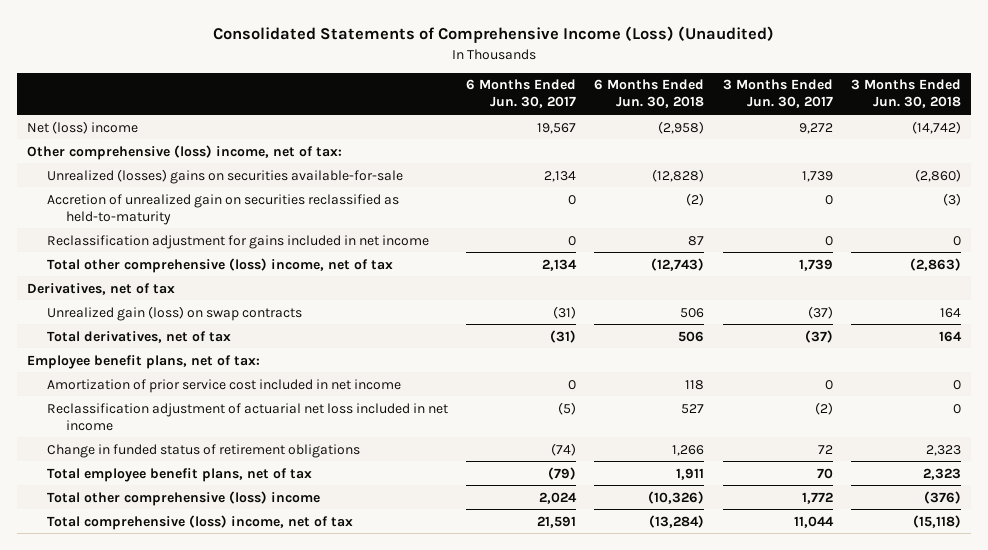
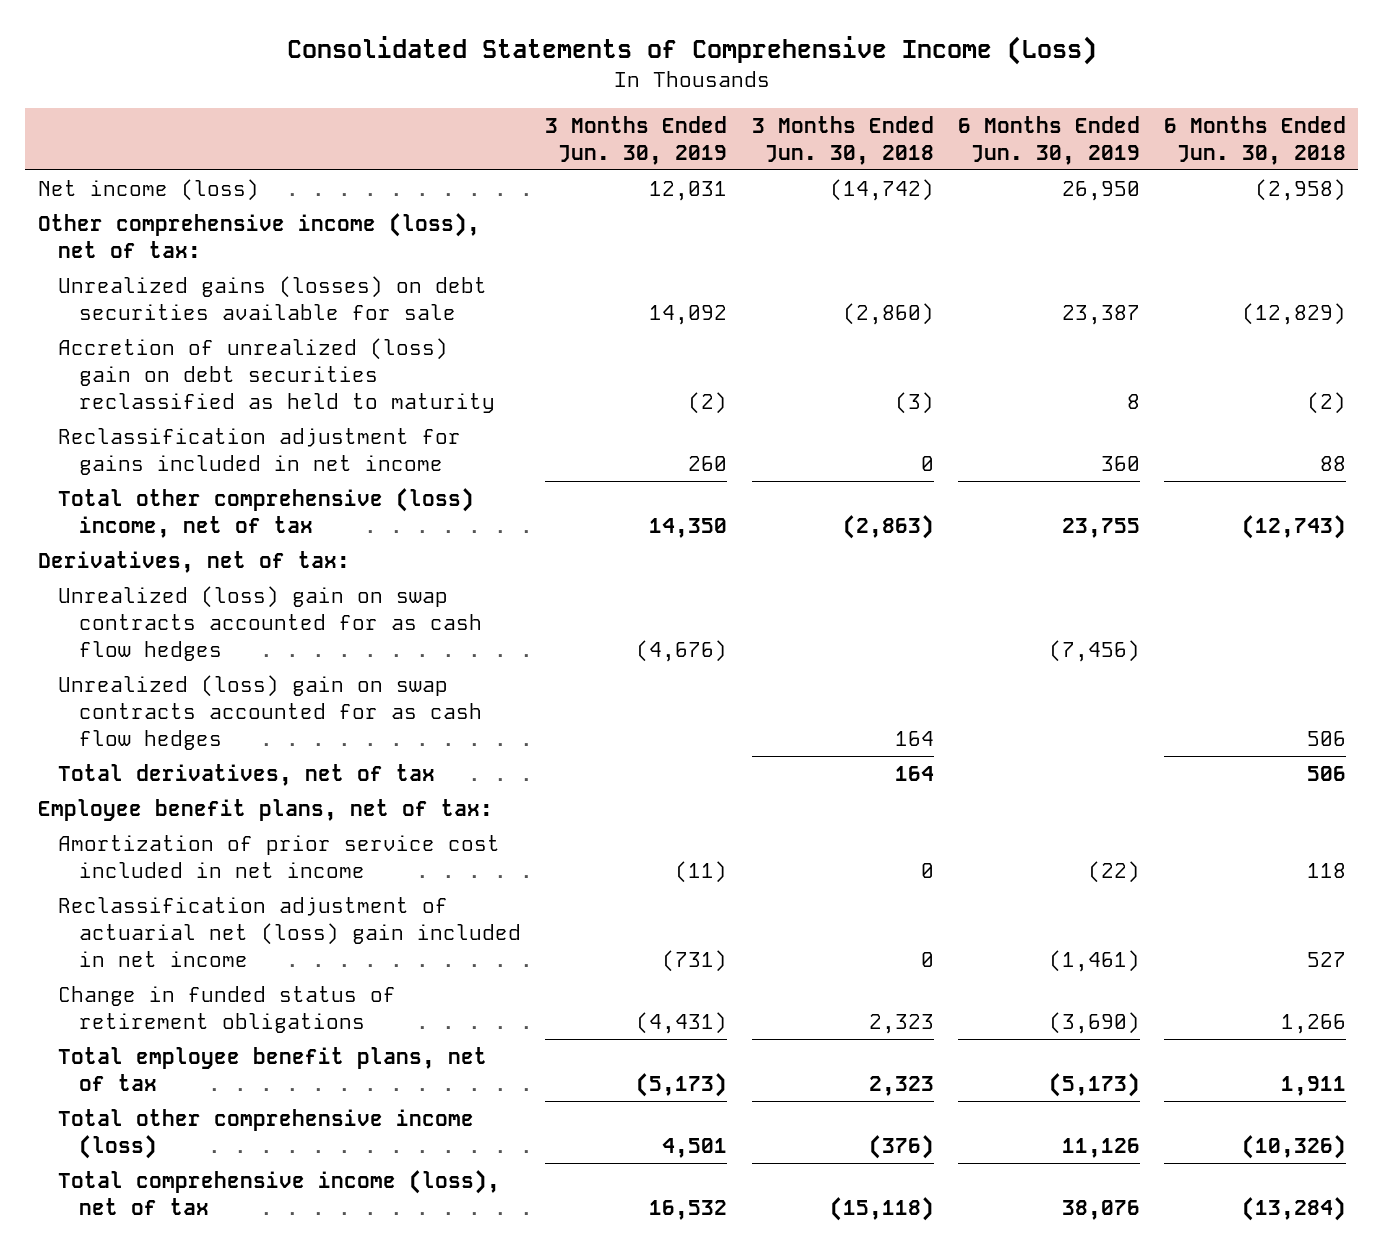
- Consolidated Statements of Comprehensive Income (Loss) (Unaudited)
+ Consolidated Statements of Comprehensive Income (Loss)
- | 6 Months Ended Jun. 30, 2017 | 6 Months Ended Jun. 30, 2018 | 3 Months Ended Jun. 30, 2017 | 3 Months Ended Jun. 30, 2018
+ | 3 Months Ended Jun. 30, 2019 | 3 Months Ended Jun. 30, 2018 | 6 Months Ended Jun. 30, 2019 | 6 Months Ended Jun. 30, 2018
- Net (loss) income | 19,567 | (2,958) | 9,272 | (14,742)
- Other comprehensive (loss) income, net of tax:
- Unrealized (losses) gains on securities available-for-sale | 2,134 | (12,828) | 1,739 | (2,860)
- Accretion of unrealized gain on securities reclassified as held-to-maturity | 0 | (2) | 0 | (3)
- Reclassification adjustment for gains included in net income | 0 | 87 | 0 | 0
+ Net income (loss) | 12,031 | (14,742) | 26,950 | (2,958)
+ Other comprehensive income (loss), net of tax:
+ Unrealized gains (losses) on debt securities available for sale | 14,092 | (2,860) | 23,387 | (12,829)
+ Accretion of unrealized (loss) gain on debt securities reclassified as held to maturity | (2) | (3) | 8 | (2)
+ Reclassification adjustment for gains included in net income | 260 | 0 | 360 | 88
- Derivatives, net of tax
- Unrealized gain (loss) on swap contracts | (31) | 506 | (37) | 164
+ Derivatives, net of tax:
+ Unrealized (loss) gain on swap contracts accounted for as cash flow hedges | (4,676) | | (7,456) |
+ Unrealized (loss) gain on swap contracts accounted for as cash flow hedges | | 164 | | 506
- Reclassification adjustment of actuarial net loss included in net income | (5) | 527 | (2) | 0
+ Reclassification adjustment of actuarial net (loss) gain included in net income | (731) | 0 | (1,461) | 527
- Total other comprehensive (loss) income | 2,024 | (10,326) | 1,772 | (376)
- Total comprehensive (loss) income, net of tax | 21,591 | (13,284) | 11,044 | (15,118)
+ Total other comprehensive income (loss) | 4,501 | (376) | 11,126 | (10,326)
+ Total comprehensive income (loss), net of tax | 16,532 | (15,118) | 38,076 | (13,284)

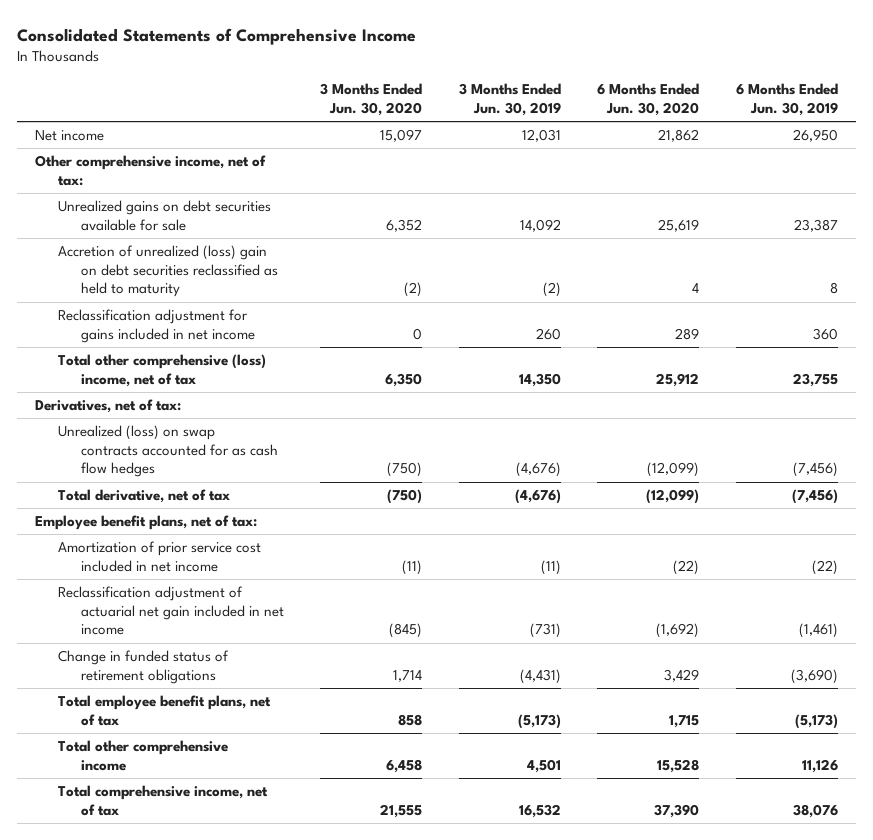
- Consolidated Statements of Comprehensive Income (Loss)
+ Consolidated Statements of Comprehensive Income
- | 3 Months Ended Jun. 30, 2019 | 3 Months Ended Jun. 30, 2018 | 6 Months Ended Jun. 30, 2019 | 6 Months Ended Jun. 30, 2018
+ | 3 Months Ended Jun. 30, 2020 | 3 Months Ended Jun. 30, 2019 | 6 Months Ended Jun. 30, 2020 | 6 Months Ended Jun. 30, 2019
- Net income (loss) | 12,031 | (14,742) | 26,950 | (2,958)
- Other comprehensive income (loss), net of tax:
- Unrealized gains (losses) on debt securities available for sale | 14,092 | (2,860) | 23,387 | (12,829)
+ Net income | 15,097 | 12,031 | 21,862 | 26,950
+ Other comprehensive income, net of tax:
+ Unrealized gains on debt securities available for sale | 6,352 | 14,092 | 25,619 | 23,387
- Unrealized (loss) gain on swap contracts accounted for as cash flow hedges | (4,676) | | (7,456) |
- Unrealized (loss) gain on swap contracts accounted for as cash flow hedges | | 164 | | 506
- Total derivatives, net of tax | | 164 | | 506
+ Unrealized (loss) on swap contracts accounted for as cash flow hedges | (750) | (4,676) | (12,099) | (7,456)
+ Total derivative, net of tax | (750) | (4,676) | (12,099) | (7,456)
- Reclassification adjustment of actuarial net (loss) gain included in net income | (731) | 0 | (1,461) | 527
+ Reclassification adjustment of actuarial net gain included in net income | (845) | (731) | (1,692) | (1,461)
- Total other comprehensive income (loss) | 4,501 | (376) | 11,126 | (10,326)
- Total comprehensive income (loss), net of tax | 16,532 | (15,118) | 38,076 | (13,284)
+ Total other comprehensive income | 6,458 | 4,501 | 15,528 | 11,126
+ Total comprehensive income, net of tax | 21,555 | 16,532 | 37,390 | 38,076

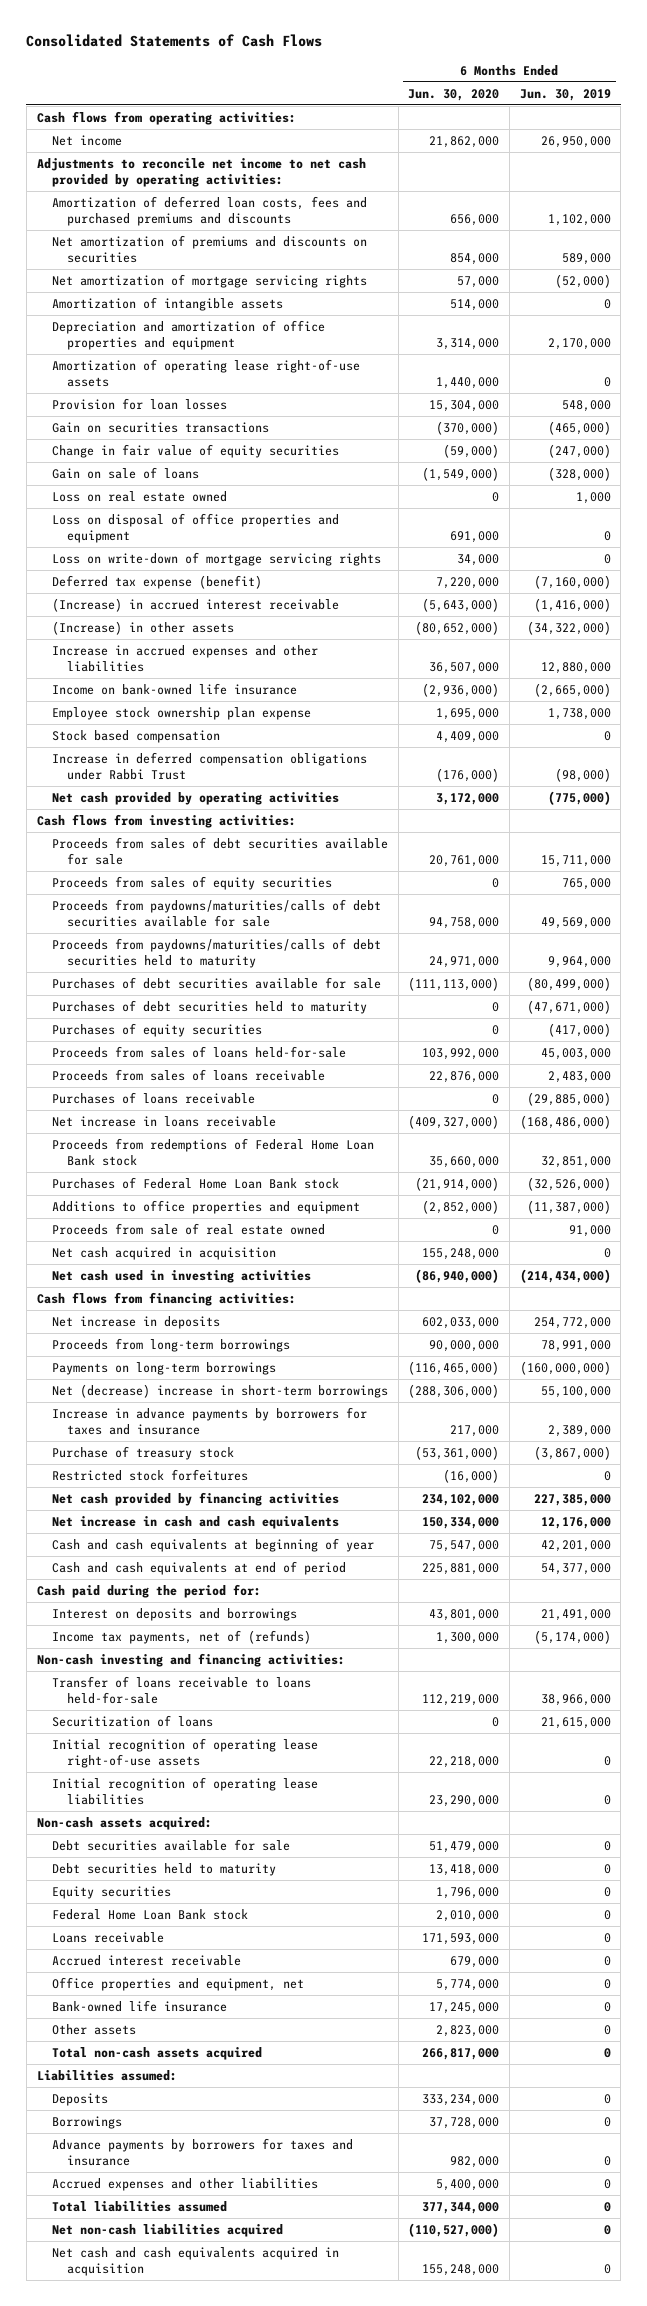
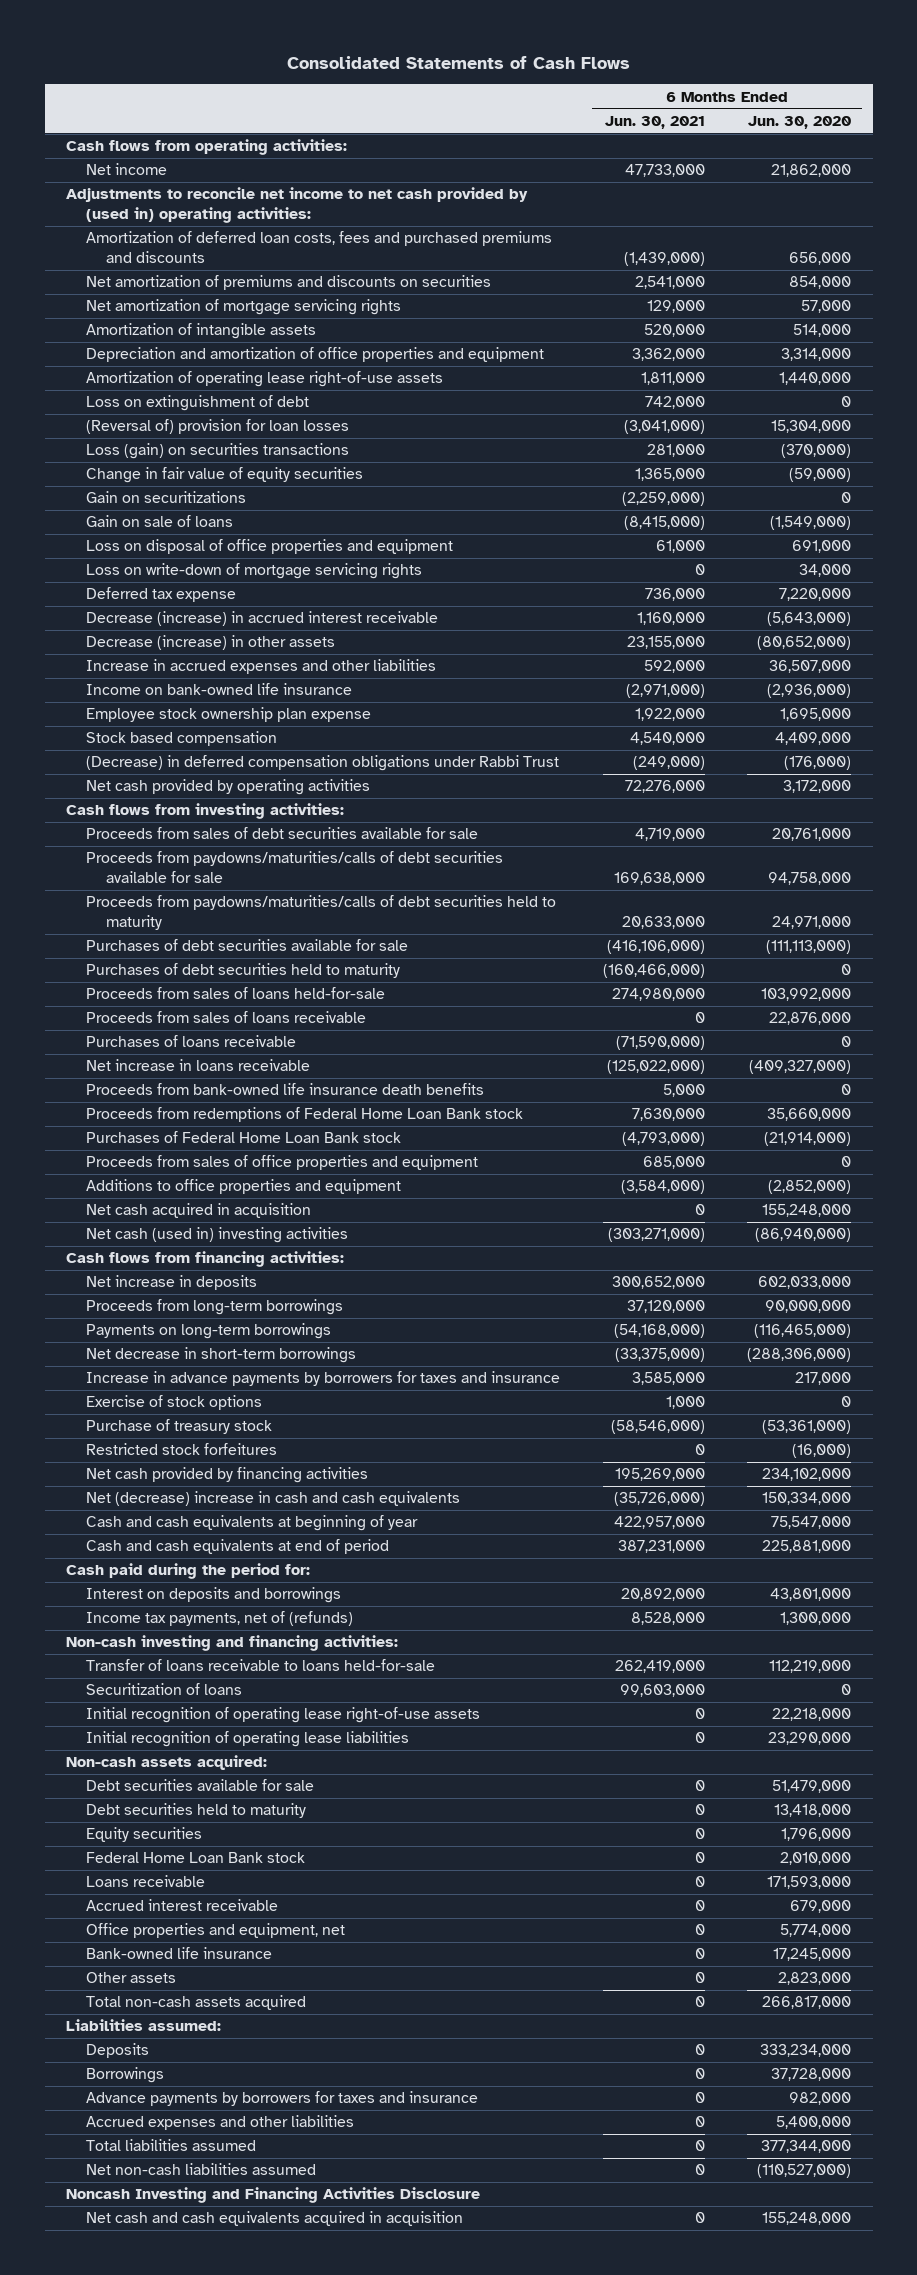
- | 6 Months Ended Jun. 30, 2020 | 6 Months Ended Jun. 30, 2019
+ | 6 Months Ended Jun. 30, 2021 | 6 Months Ended Jun. 30, 2020
- Adjustments to reconcile net income to net cash provided by operating activities:
+ Adjustments to reconcile net income to net cash provided by (used in) operating activities:
- Provision for loan losses | 15,304,000 | 548,000
- Gain on securities transactions | (370,000) | (465,000)
+ Loss on extinguishment of debt | 742,000 | 0
+ (Reversal of) provision for loan losses | (3,041,000) | 15,304,000
+ Loss (gain) on securities transactions | 281,000 | (370,000)
+ Gain on securitizations | (2,259,000) | 0
- Loss on real estate owned | 0 | 1,000
- Deferred tax expense (benefit) | 7,220,000 | (7,160,000)
- (Increase) in accrued interest receivable | (5,643,000) | (1,416,000)
- (Increase) in other assets | (80,652,000) | (34,322,000)
+ Deferred tax expense | 736,000 | 7,220,000
+ Decrease (increase) in accrued interest receivable | 1,160,000 | (5,643,000)
+ Decrease (increase) in other assets | 23,155,000 | (80,652,000)
- Increase in deferred compensation obligations under Rabbi Trust | (176,000) | (98,000)
+ (Decrease) in deferred compensation obligations under Rabbi Trust | (249,000) | (176,000)
- Proceeds from sales of equity securities | 0 | 765,000
- Purchases of equity securities | 0 | (417,000)
+ Proceeds from bank-owned life insurance death benefits | 5,000 | 0
+ Proceeds from sales of office properties and equipment | 685,000 | 0
- Proceeds from sale of real estate owned | 0 | 91,000
- Net cash used in investing activities | (86,940,000) | (214,434,000)
+ Net cash (used in) investing activities | (303,271,000) | (86,940,000)
- Net (decrease) increase in short-term borrowings | (288,306,000) | 55,100,000
+ Net decrease in short-term borrowings | (33,375,000) | (288,306,000)
+ Exercise of stock options | 1,000 | 0
- Net increase in cash and cash equivalents | 150,334,000 | 12,176,000
+ Net (decrease) increase in cash and cash equivalents | (35,726,000) | 150,334,000
- Net non-cash liabilities acquired | (110,527,000) | 0
+ Net non-cash liabilities assumed | 0 | (110,527,000)
+ Noncash Investing and Financing Activities Disclosure

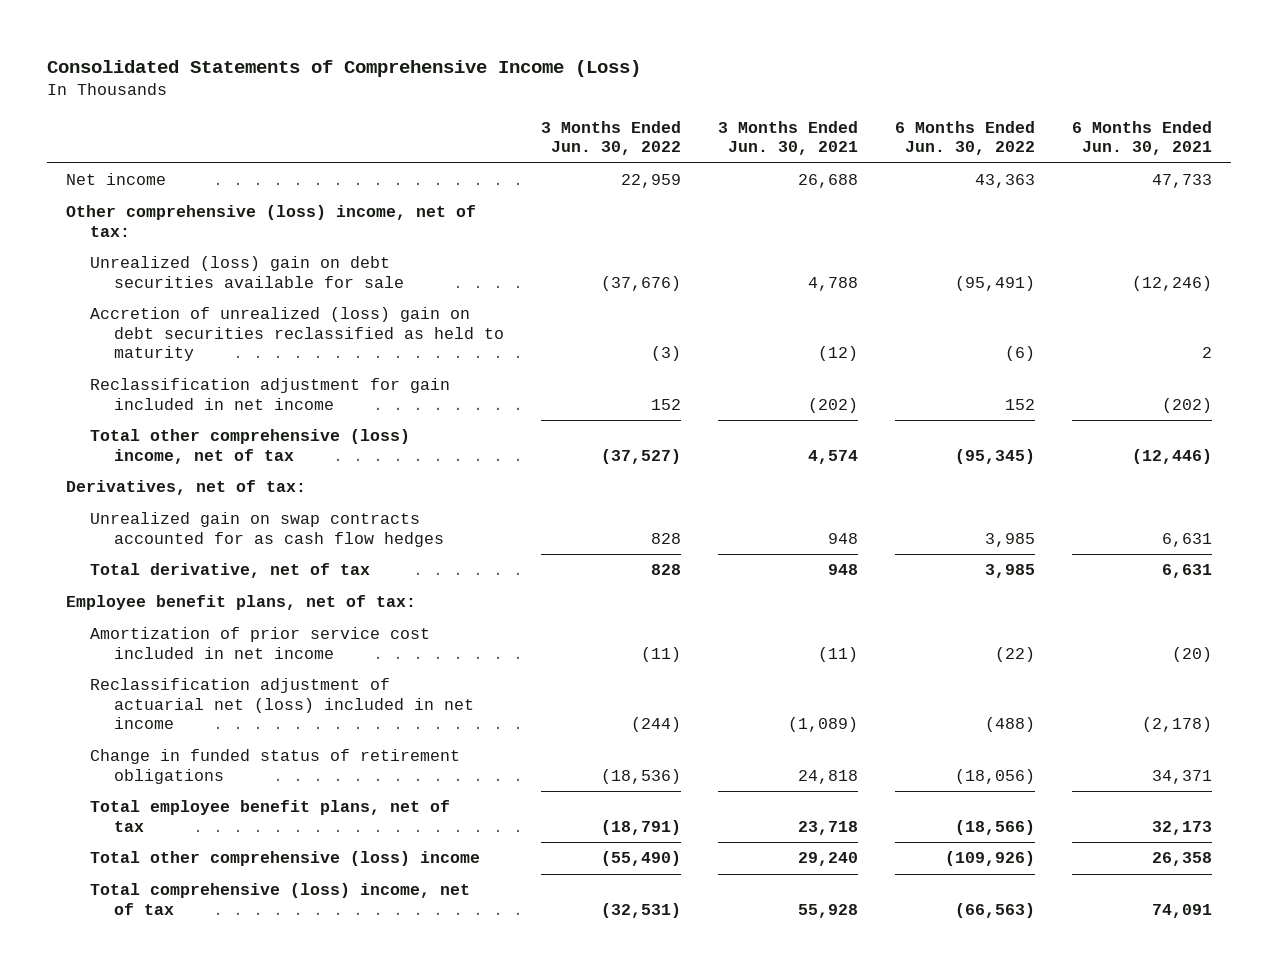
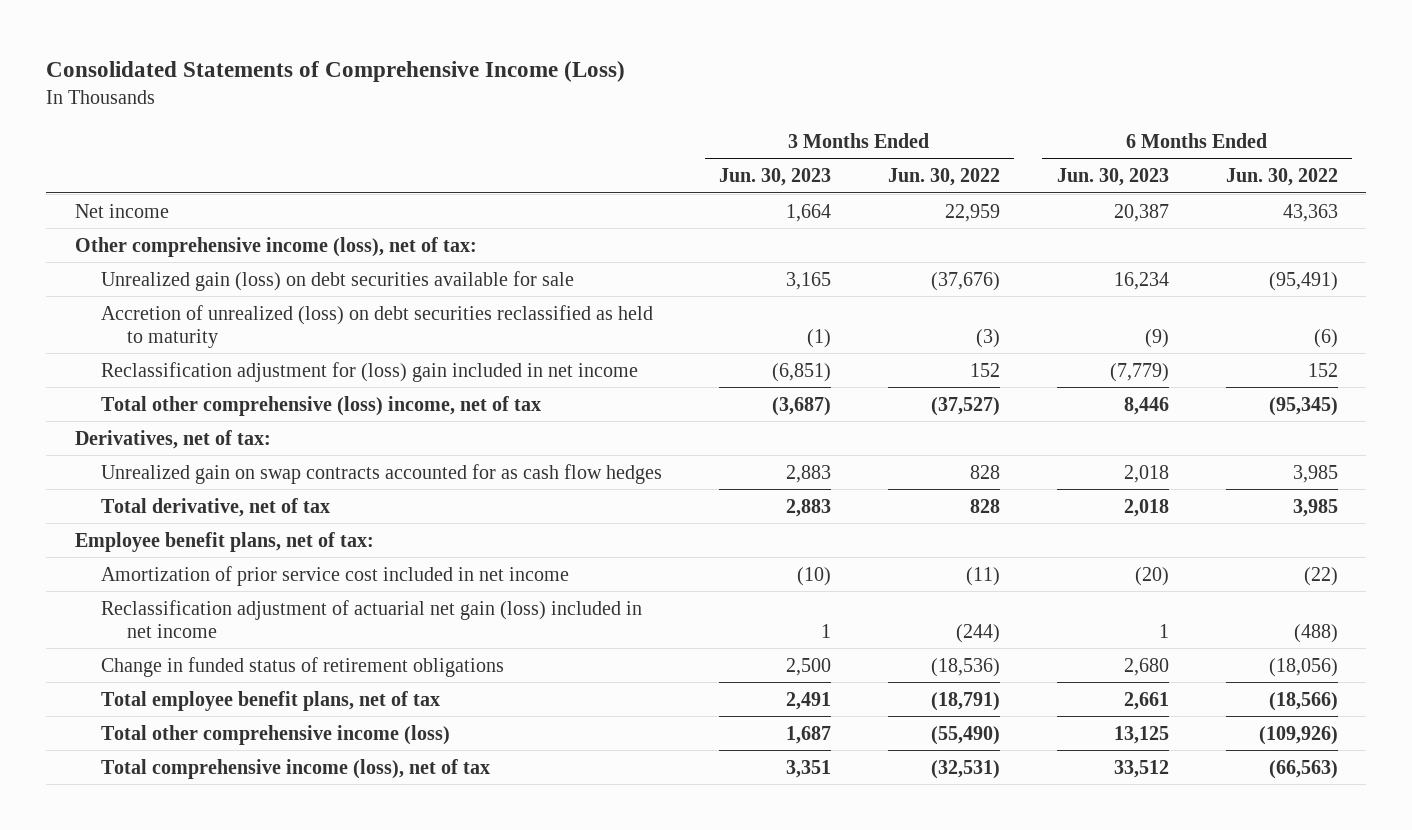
- | 3 Months Ended Jun. 30, 2022 | 3 Months Ended Jun. 30, 2021 | 6 Months Ended Jun. 30, 2022 | 6 Months Ended Jun. 30, 2021
+ | 3 Months Ended Jun. 30, 2023 | 3 Months Ended Jun. 30, 2022 | 6 Months Ended Jun. 30, 2023 | 6 Months Ended Jun. 30, 2022
- Other comprehensive (loss) income, net of tax:
- Unrealized (loss) gain on debt securities available for sale | (37,676) | 4,788 | (95,491) | (12,246)
- Accretion of unrealized (loss) gain on debt securities reclassified as held to maturity | (3) | (12) | (6) | 2
- Reclassification adjustment for gain included in net income | 152 | (202) | 152 | (202)
+ Other comprehensive income (loss), net of tax:
+ Unrealized gain (loss) on debt securities available for sale | 3,165 | (37,676) | 16,234 | (95,491)
+ Accretion of unrealized (loss) on debt securities reclassified as held to maturity | (1) | (3) | (9) | (6)
+ Reclassification adjustment for (loss) gain included in net income | (6,851) | 152 | (7,779) | 152
- Reclassification adjustment of actuarial net (loss) included in net income | (244) | (1,089) | (488) | (2,178)
+ Reclassification adjustment of actuarial net gain (loss) included in net income | 1 | (244) | 1 | (488)
- Total other comprehensive (loss) income | (55,490) | 29,240 | (109,926) | 26,358
- Total comprehensive (loss) income, net of tax | (32,531) | 55,928 | (66,563) | 74,091
+ Total other comprehensive income (loss) | 1,687 | (55,490) | 13,125 | (109,926)
+ Total comprehensive income (loss), net of tax | 3,351 | (32,531) | 33,512 | (66,563)

